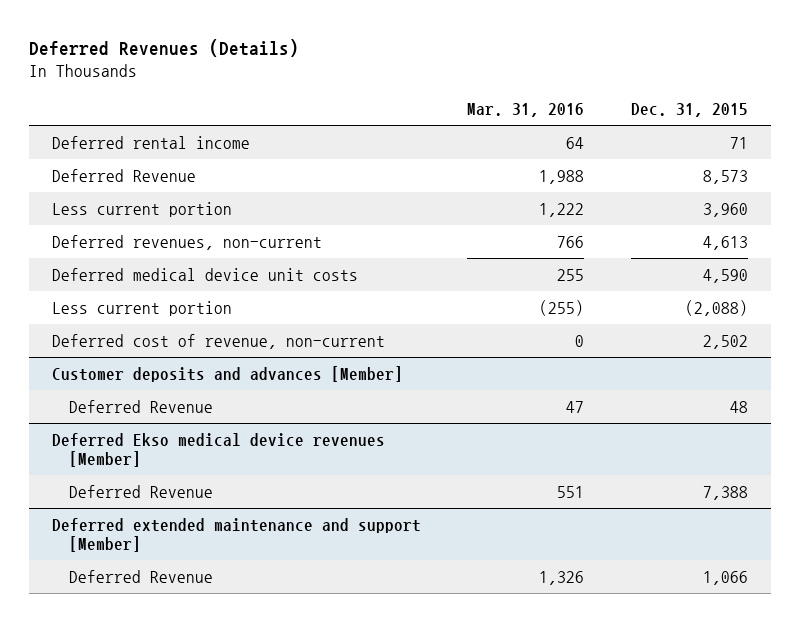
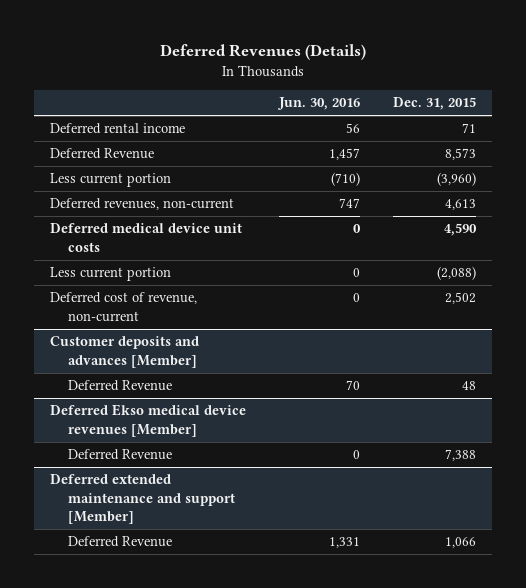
- | Mar. 31, 2016 | Dec. 31, 2015
+ | Jun. 30, 2016 | Dec. 31, 2015
- Less current portion | 1,222 | 3,960
+ Less current portion | (710) | (3,960)

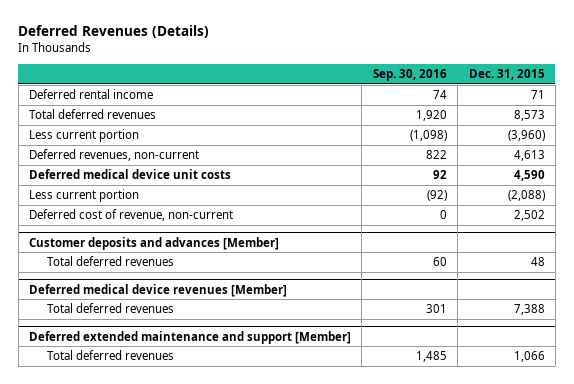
- | Jun. 30, 2016 | Dec. 31, 2015
+ | Sep. 30, 2016 | Dec. 31, 2015
- Deferred Revenue | 1,457 | 8,573
+ Total deferred revenues | 1,920 | 8,573
@ Customer deposits and advances [Member]
- Deferred Revenue | 70 | 48
- Deferred Ekso medical device revenues [Member]
- Deferred Revenue | 0 | 7,388
@ Customer deposits and advances [Member]
+ Total deferred revenues | 60 | 48
+ Deferred medical device revenues [Member]
+ Total deferred revenues | 301 | 7,388
@ Deferred extended maintenance and support [Member]
- Deferred Revenue | 1,331 | 1,066
+ Total deferred revenues | 1,485 | 1,066

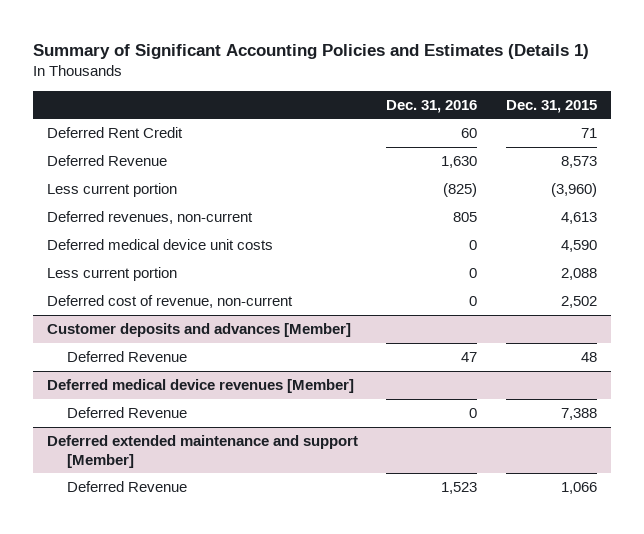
- Deferred Revenues (Details)
+ Summary of Significant Accounting Policies and Estimates (Details 1)
- | Sep. 30, 2016 | Dec. 31, 2015
+ | Dec. 31, 2016 | Dec. 31, 2015
- Deferred rental income | 74 | 71
- Total deferred revenues | 1,920 | 8,573
+ Deferred Rent Credit | 60 | 71
+ Deferred Revenue | 1,630 | 8,573
- Less current portion | (92) | (2,088)
+ Less current portion | 0 | 2,088
@ Customer deposits and advances [Member]
- Total deferred revenues | 60 | 48
+ Deferred Revenue | 47 | 48
@ Deferred medical device revenues [Member]
- Total deferred revenues | 301 | 7,388
+ Deferred Revenue | 0 | 7,388
@ Deferred extended maintenance and support [Member]
- Total deferred revenues | 1,485 | 1,066
+ Deferred Revenue | 1,523 | 1,066

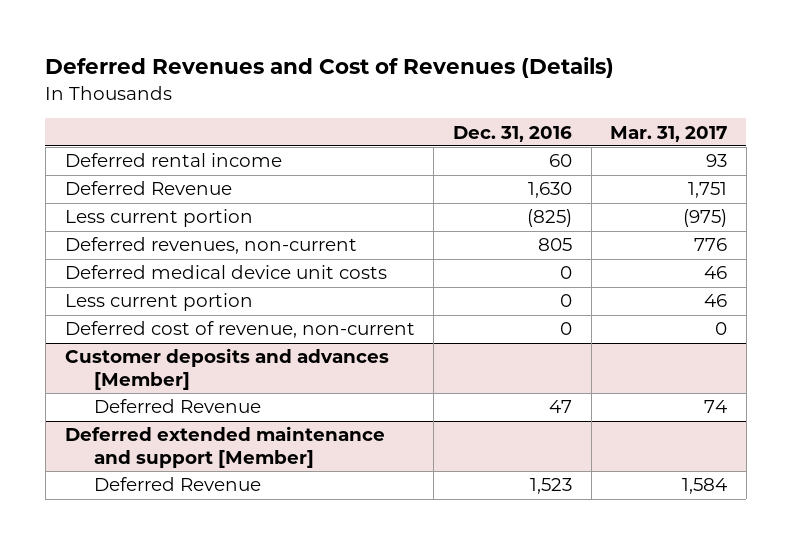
- Summary of Significant Accounting Policies and Estimates (Details 1)
+ Deferred Revenues and Cost of Revenues (Details)
- | Dec. 31, 2016 | Dec. 31, 2015
+ | Dec. 31, 2016 | Mar. 31, 2017
- Deferred Rent Credit | 60 | 71
+ Deferred rental income | 60 | 93
- Deferred medical device revenues [Member]
- Deferred Revenue | 0 | 7,388

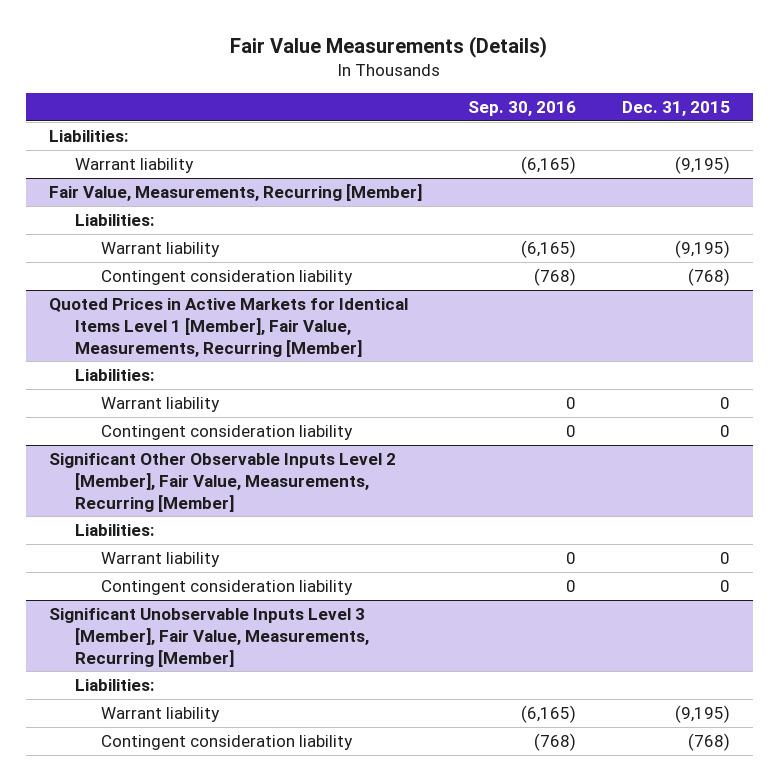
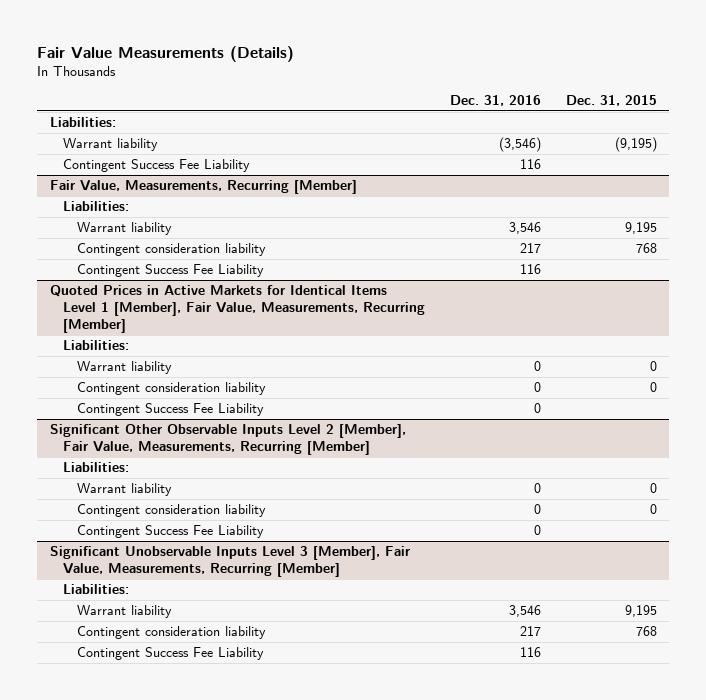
- | Sep. 30, 2016 | Dec. 31, 2015
+ | Dec. 31, 2016 | Dec. 31, 2015
+ Contingent Success Fee Liability | 116 |
@ Fair Value, Measurements, Recurring [Member]
- Warrant liability | (6,165) | (9,195)
- Contingent consideration liability | (768) | (768)
+ Warrant liability | 3,546 | 9,195
+ Contingent consideration liability | 217 | 768
+ Contingent Success Fee Liability | 116 |
@ Quoted Prices in Active Markets for Identical Items Level 1 [Member], Fair Value, Measurements, Recurring [Member]
+ Contingent Success Fee Liability | 0 |
@ Significant Other Observable Inputs Level 2 [Member], Fair Value, Measurements, Recurring [Member]
+ Contingent Success Fee Liability | 0 |
@ Significant Unobservable Inputs Level 3 [Member], Fair Value, Measurements, Recurring [Member]
- Warrant liability | (6,165) | (9,195)
- Contingent consideration liability | (768) | (768)
+ Warrant liability | 3,546 | 9,195
+ Contingent consideration liability | 217 | 768
+ Contingent Success Fee Liability | 116 |

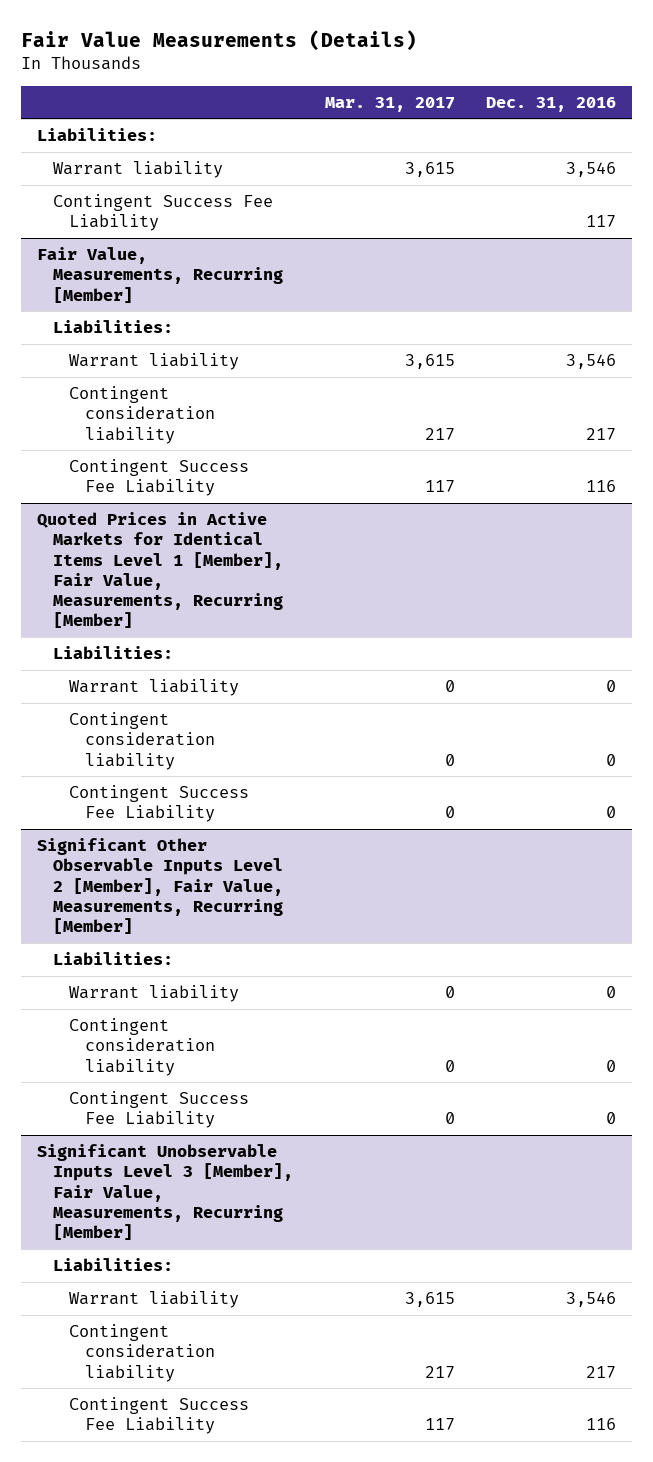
- | Dec. 31, 2016 | Dec. 31, 2015
+ | Mar. 31, 2017 | Dec. 31, 2016
- Warrant liability | (3,546) | (9,195)
- Contingent Success Fee Liability | 116 |
+ Warrant liability | 3,615 | 3,546
+ Contingent Success Fee Liability | | 117

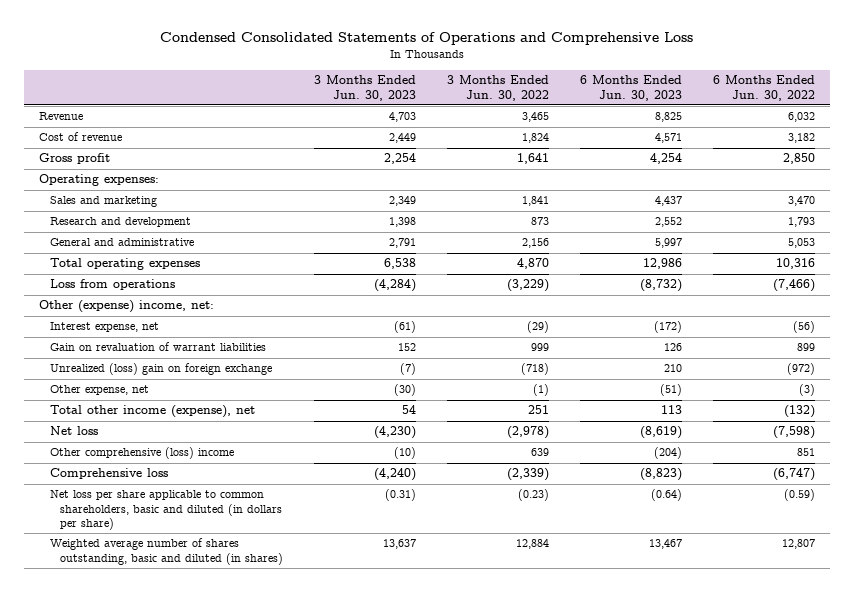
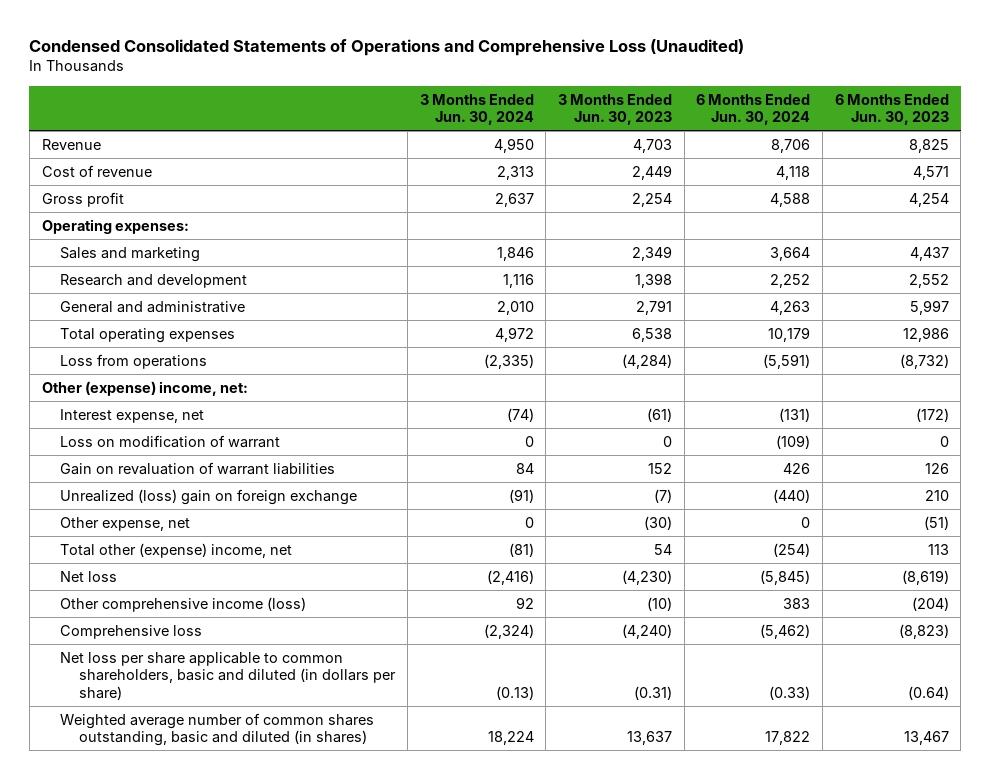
- Condensed Consolidated Statements of Operations and Comprehensive Loss
+ Condensed Consolidated Statements of Operations and Comprehensive Loss (Unaudited)
- | 3 Months Ended Jun. 30, 2023 | 3 Months Ended Jun. 30, 2022 | 6 Months Ended Jun. 30, 2023 | 6 Months Ended Jun. 30, 2022
+ | 3 Months Ended Jun. 30, 2024 | 3 Months Ended Jun. 30, 2023 | 6 Months Ended Jun. 30, 2024 | 6 Months Ended Jun. 30, 2023
+ Loss on modification of warrant | 0 | 0 | (109) | 0
- Total other income (expense), net | 54 | 251 | 113 | (132)
+ Total other (expense) income, net | (81) | 54 | (254) | 113
- Other comprehensive (loss) income | (10) | 639 | (204) | 851
+ Other comprehensive income (loss) | 92 | (10) | 383 | (204)
- Weighted average number of shares outstanding, basic and diluted (in shares) | 13,637 | 12,884 | 13,467 | 12,807
+ Weighted average number of common shares outstanding, basic and diluted (in shares) | 18,224 | 13,637 | 17,822 | 13,467

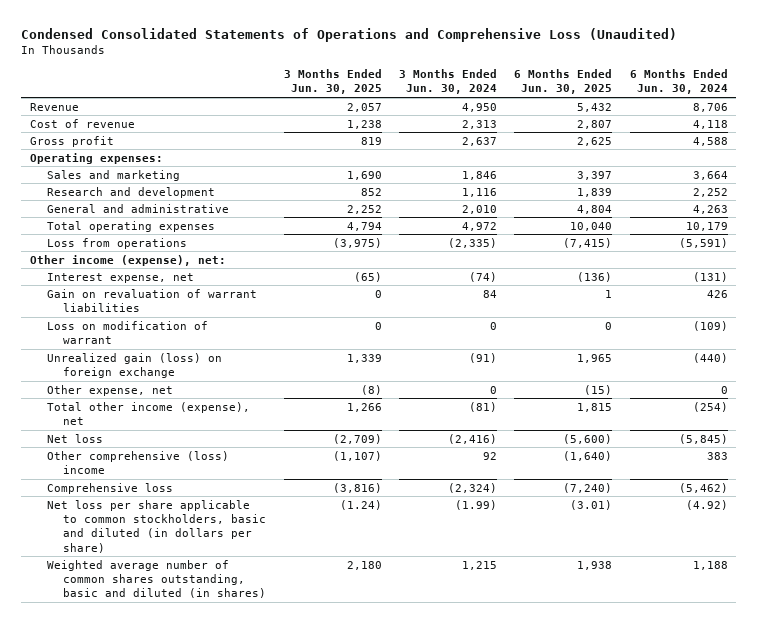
- | 3 Months Ended Jun. 30, 2024 | 3 Months Ended Jun. 30, 2023 | 6 Months Ended Jun. 30, 2024 | 6 Months Ended Jun. 30, 2023
+ | 3 Months Ended Jun. 30, 2025 | 3 Months Ended Jun. 30, 2024 | 6 Months Ended Jun. 30, 2025 | 6 Months Ended Jun. 30, 2024
- Other (expense) income, net:
+ Other income (expense), net:
- Unrealized (loss) gain on foreign exchange | (91) | (7) | (440) | 210
moved down: Loss on modification of warrant | 0 | 0 | 0 | (109)
+ Unrealized gain (loss) on foreign exchange | 1,339 | (91) | 1,965 | (440)
- Total other (expense) income, net | (81) | 54 | (254) | 113
+ Total other income (expense), net | 1,266 | (81) | 1,815 | (254)
- Other comprehensive income (loss) | 92 | (10) | 383 | (204)
+ Other comprehensive (loss) income | (1,107) | 92 | (1,640) | 383
- Net loss per share applicable to common shareholders, basic and diluted (in dollars per share) | (0.13) | (0.31) | (0.33) | (0.64)
- Weighted average number of common shares outstanding, basic and diluted (in shares) | 18,224 | 13,637 | 17,822 | 13,467
+ Net loss per share applicable to common stockholders, basic and diluted (in dollars per share) | (1.24) | (1.99) | (3.01) | (4.92)
+ Weighted average number of common shares outstanding, basic and diluted (in shares) | 2,180 | 1,215 | 1,938 | 1,188

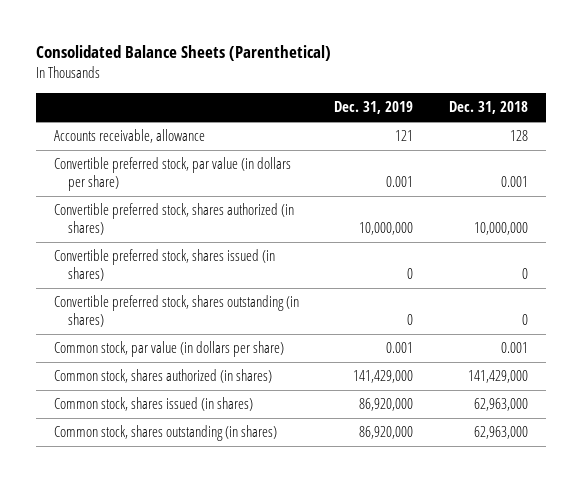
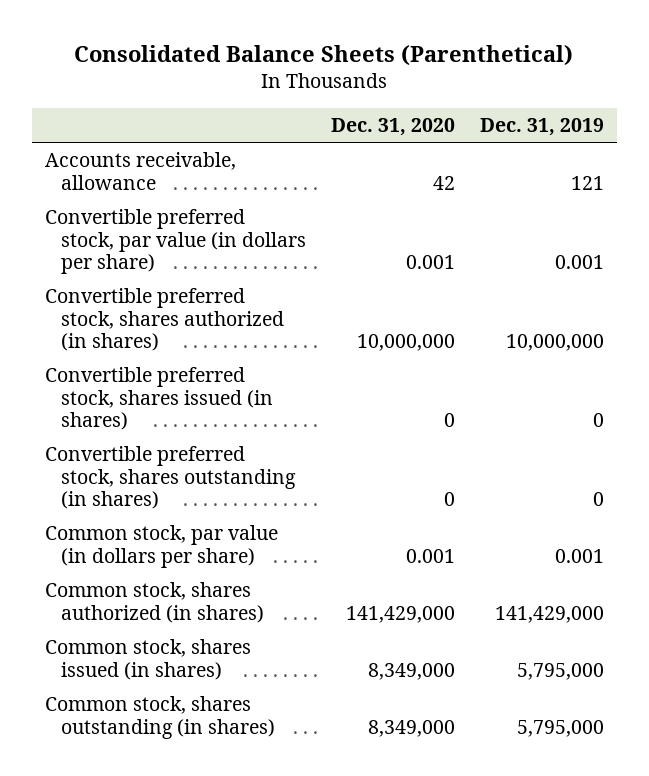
- | Dec. 31, 2019 | Dec. 31, 2018
+ | Dec. 31, 2020 | Dec. 31, 2019
- Common stock, shares issued (in shares) | 86,920,000 | 62,963,000
- Common stock, shares outstanding (in shares) | 86,920,000 | 62,963,000
+ Common stock, shares issued (in shares) | 8,349,000 | 5,795,000
+ Common stock, shares outstanding (in shares) | 8,349,000 | 5,795,000

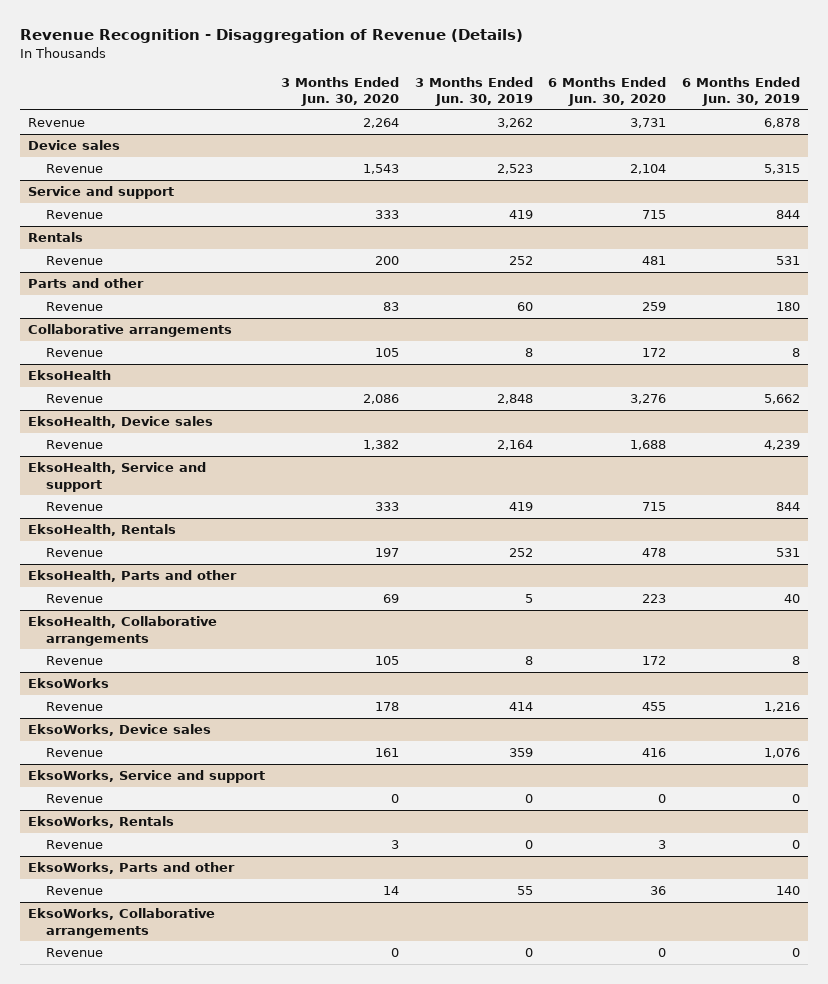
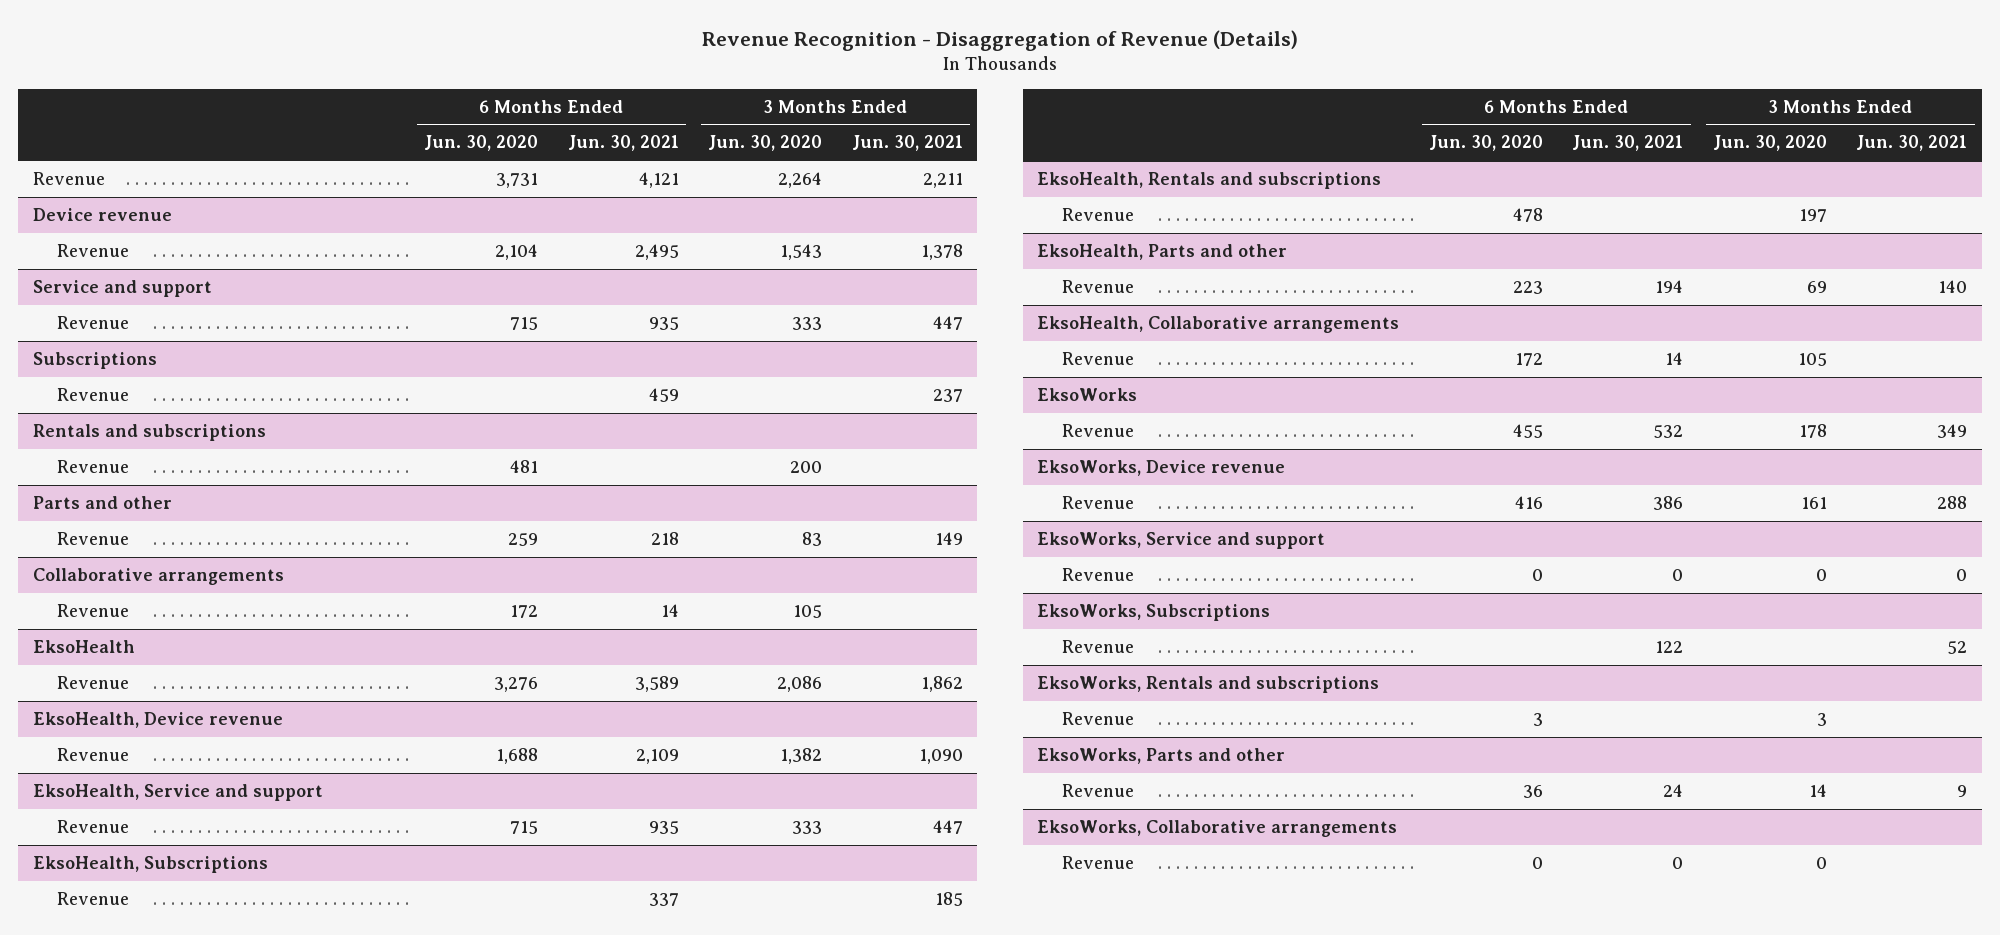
- | 3 Months Ended Jun. 30, 2020 | 3 Months Ended Jun. 30, 2019 | 6 Months Ended Jun. 30, 2020 | 6 Months Ended Jun. 30, 2019
+ | 6 Months Ended Jun. 30, 2020 | 6 Months Ended Jun. 30, 2021 | 3 Months Ended Jun. 30, 2020 | 3 Months Ended Jun. 30, 2021
- Device sales
+ Device revenue
- Rentals
+ Subscriptions
+ Revenue | | 459 | | 237
+ Rentals and subscriptions
- EksoHealth, Device sales
+ EksoHealth, Device revenue
- EksoHealth, Rentals
+ EksoHealth, Subscriptions
+ Revenue | | 337 | | 185
+ EksoHealth, Rentals and subscriptions
- EksoWorks, Device sales
+ EksoWorks, Device revenue
- EksoWorks, Rentals
+ EksoWorks, Subscriptions
+ Revenue | | 122 | | 52
+ EksoWorks, Rentals and subscriptions

